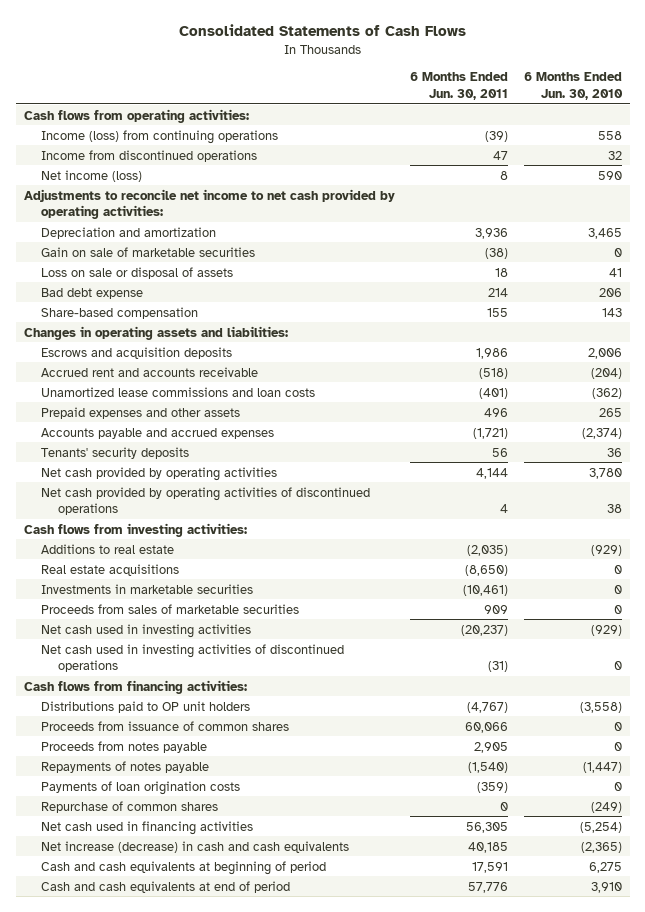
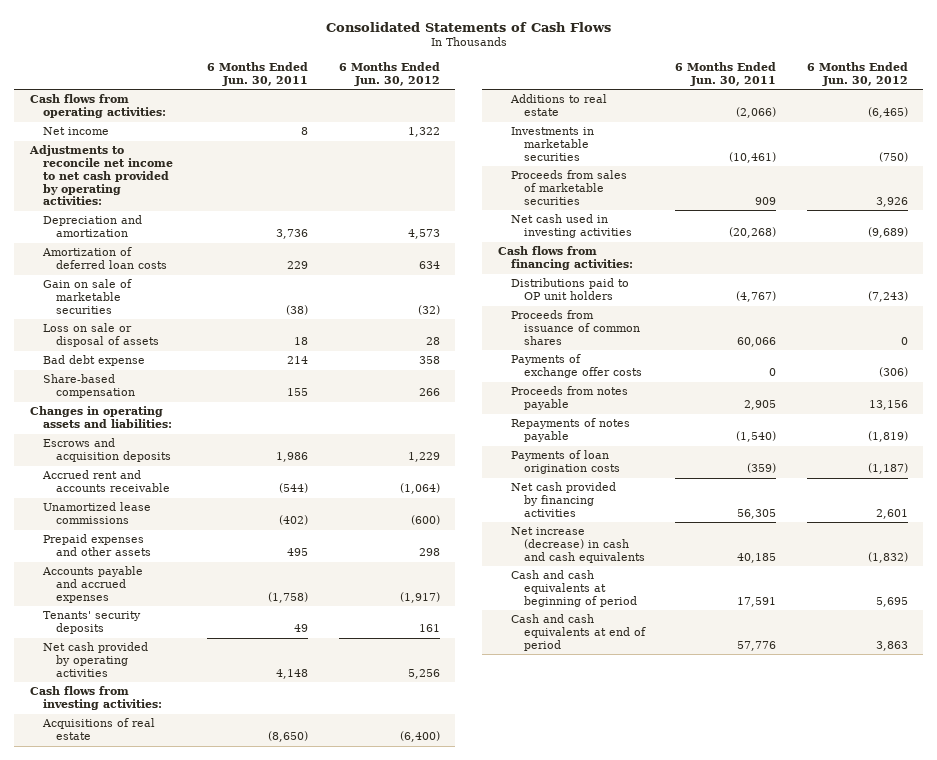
- | 6 Months Ended Jun. 30, 2011 | 6 Months Ended Jun. 30, 2010
+ | 6 Months Ended Jun. 30, 2011 | 6 Months Ended Jun. 30, 2012
- Income (loss) from continuing operations | (39) | 558
- Income from discontinued operations | 47 | 32
- Net income (loss) | 8 | 590
+ Net income | 8 | 1,322
- Depreciation and amortization | 3,936 | 3,465
+ Depreciation and amortization | 3,736 | 4,573
+ Amortization of deferred loan costs | 229 | 634
- Accrued rent and accounts receivable | (518) | (204)
- Unamortized lease commissions and loan costs | (401) | (362)
- Prepaid expenses and other assets | 496 | 265
- Accounts payable and accrued expenses | (1,721) | (2,374)
- Tenants' security deposits | 56 | 36
- Net cash provided by operating activities | 4,144 | 3,780
- Net cash provided by operating activities of discontinued operations | 4 | 38
+ Accrued rent and accounts receivable | (544) | (1,064)
+ Unamortized lease commissions | (402) | (600)
+ Prepaid expenses and other assets | 495 | 298
+ Accounts payable and accrued expenses | (1,758) | (1,917)
+ Tenants' security deposits | 49 | 161
+ Net cash provided by operating activities | 4,148 | 5,256
- Additions to real estate | (2,035) | (929)
- Real estate acquisitions | (8,650) | 0
+ Acquisitions of real estate | (8,650) | (6,400)
+ Additions to real estate | (2,066) | (6,465)
- Net cash used in investing activities | (20,237) | (929)
- Net cash used in investing activities of discontinued operations | (31) | 0
+ Net cash used in investing activities | (20,268) | (9,689)
+ Payments of exchange offer costs | 0 | (306)
- Repurchase of common shares | 0 | (249)
- Net cash used in financing activities | 56,305 | (5,254)
+ Net cash provided by financing activities | 56,305 | 2,601

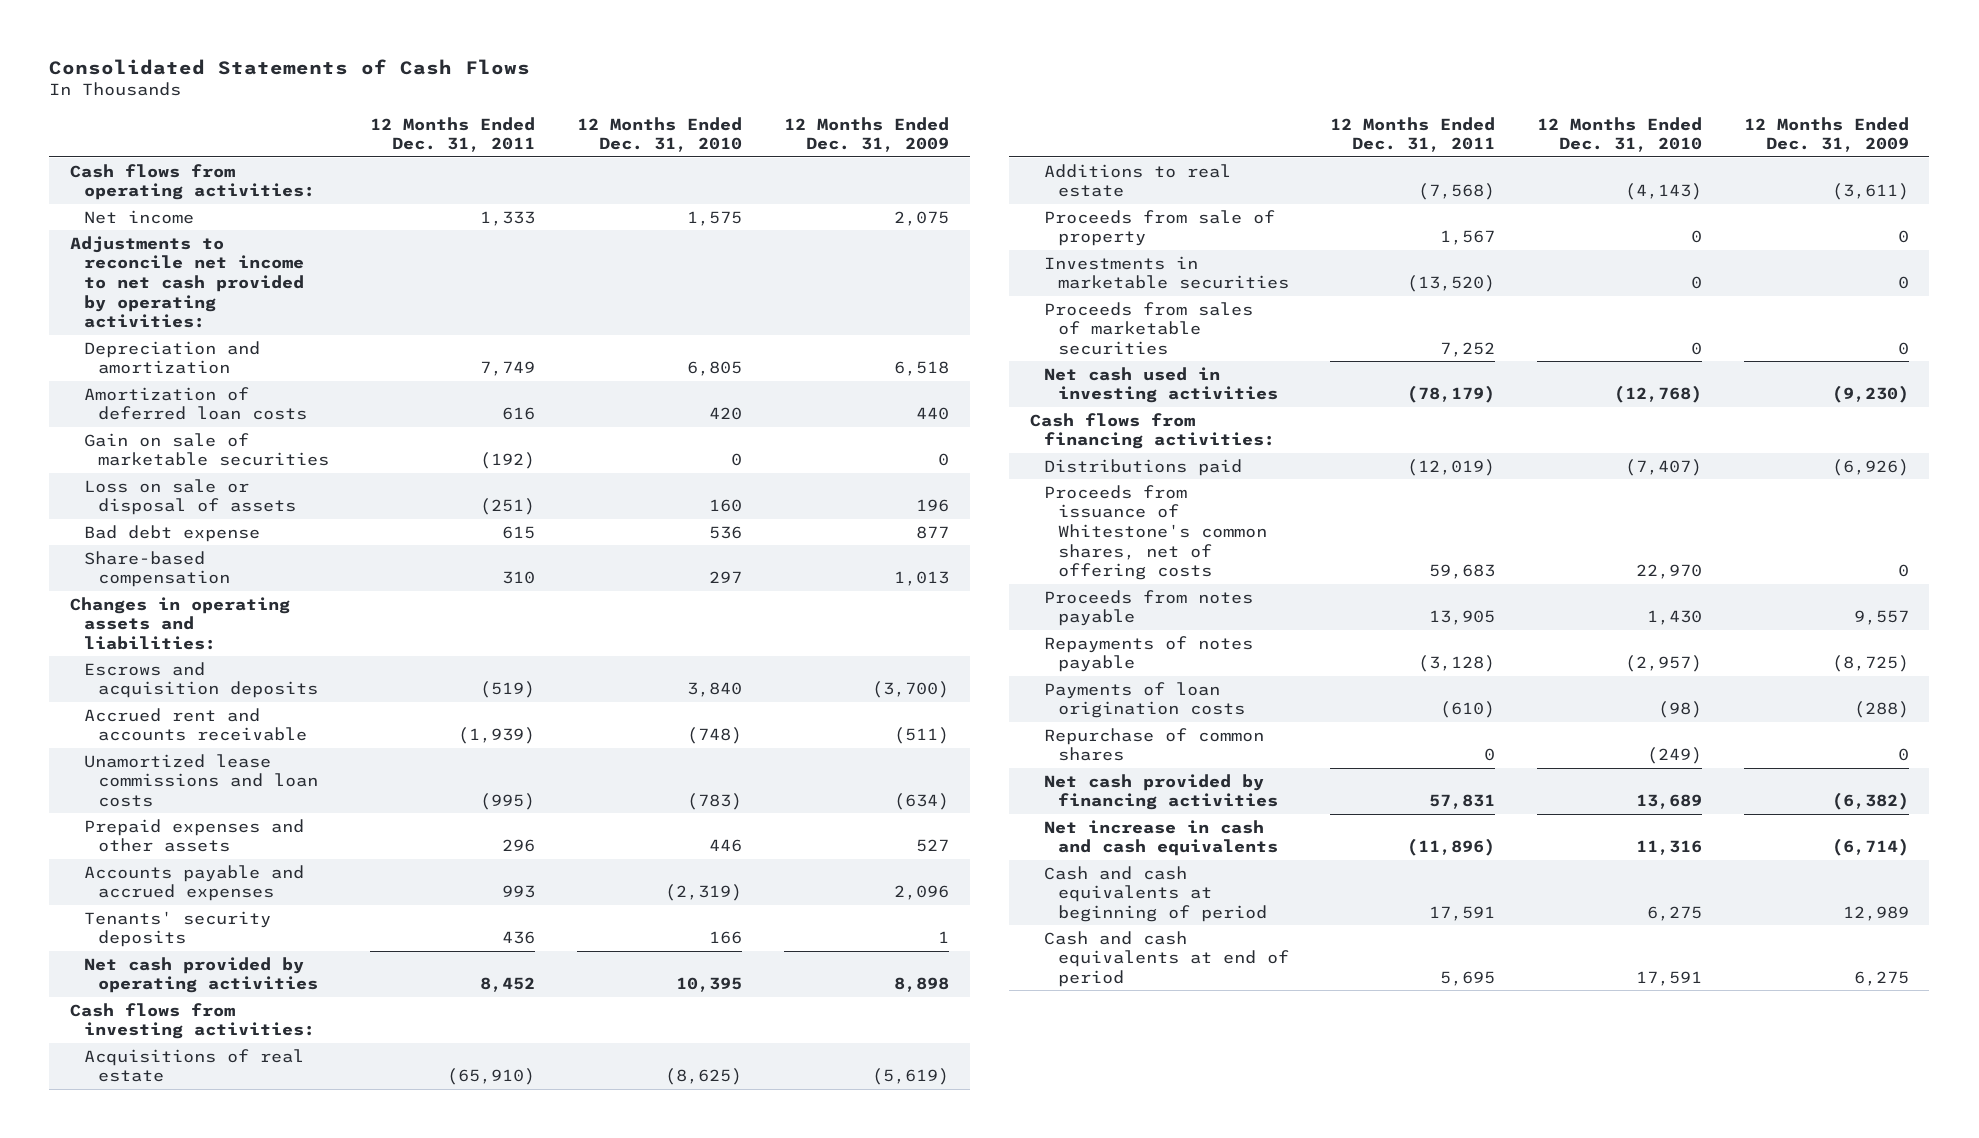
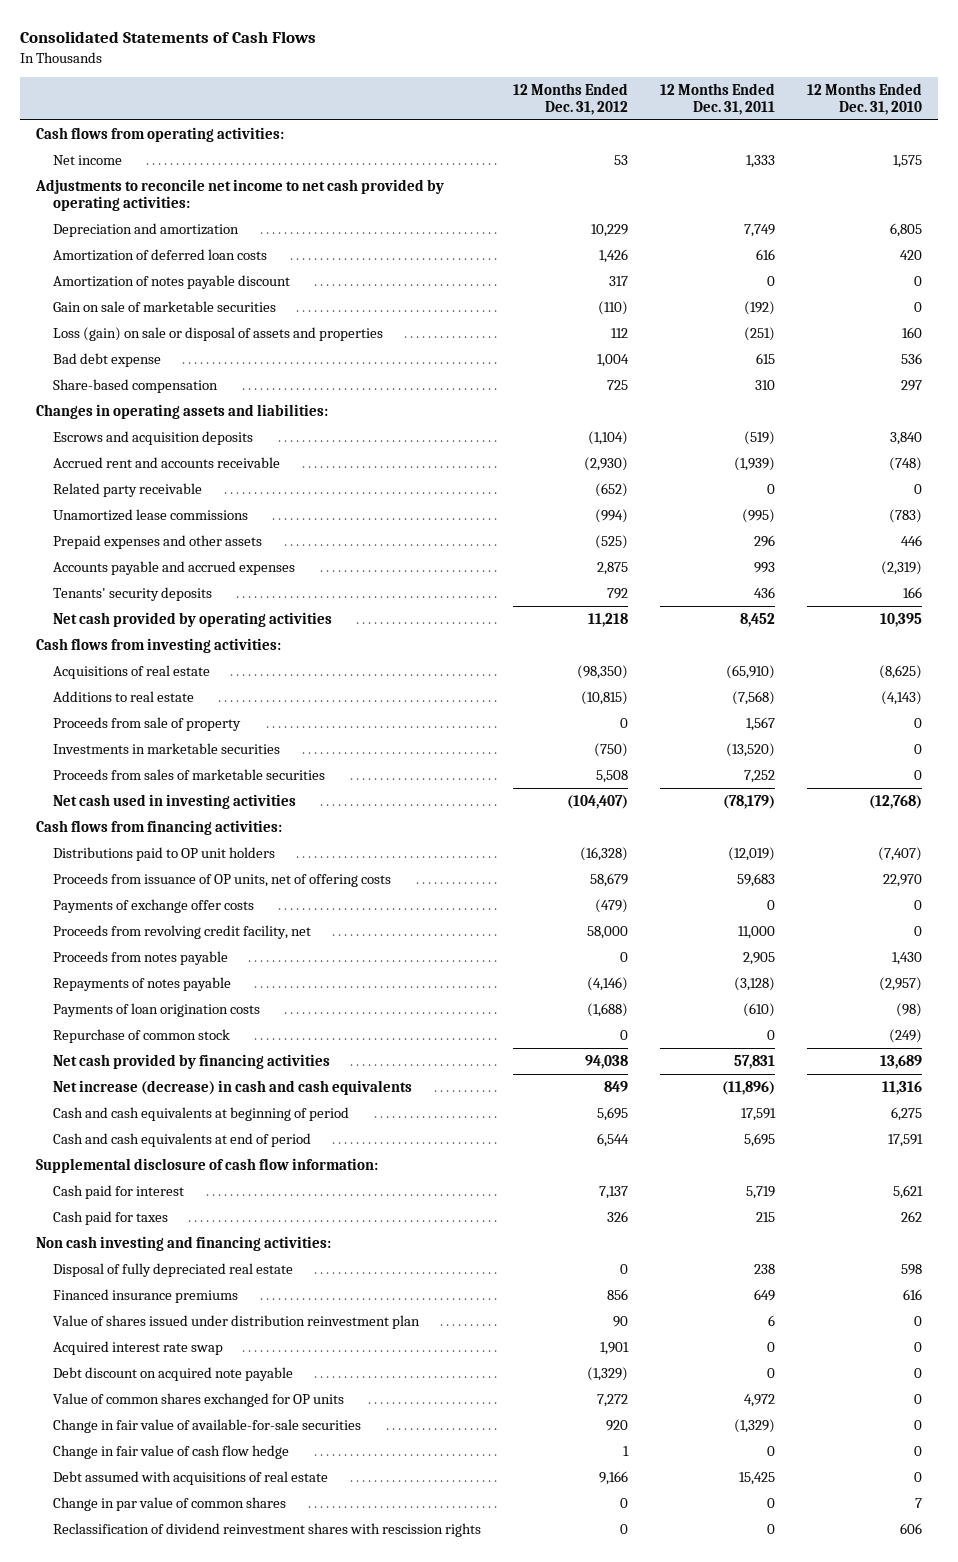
- | 12 Months Ended Dec. 31, 2011 | 12 Months Ended Dec. 31, 2010 | 12 Months Ended Dec. 31, 2009
+ | 12 Months Ended Dec. 31, 2012 | 12 Months Ended Dec. 31, 2011 | 12 Months Ended Dec. 31, 2010
+ Amortization of notes payable discount | 317 | 0 | 0
- Loss on sale or disposal of assets | (251) | 160 | 196
+ Loss (gain) on sale or disposal of assets and properties | 112 | (251) | 160
- Unamortized lease commissions and loan costs | (995) | (783) | (634)
+ Related party receivable | (652) | 0 | 0
+ Unamortized lease commissions | (994) | (995) | (783)
- Distributions paid | (12,019) | (7,407) | (6,926)
- Proceeds from issuance of Whitestone's common shares, net of offering costs | 59,683 | 22,970 | 0
- Proceeds from notes payable | 13,905 | 1,430 | 9,557
+ Distributions paid to OP unit holders | (16,328) | (12,019) | (7,407)
+ Proceeds from issuance of OP units, net of offering costs | 58,679 | 59,683 | 22,970
+ Payments of exchange offer costs | (479) | 0 | 0
+ Proceeds from revolving credit facility, net | 58,000 | 11,000 | 0
+ Proceeds from notes payable | 0 | 2,905 | 1,430
- Repurchase of common shares | 0 | (249) | 0
+ Repurchase of common stock | 0 | 0 | (249)
- Net increase in cash and cash equivalents | (11,896) | 11,316 | (6,714)
+ Net increase (decrease) in cash and cash equivalents | 849 | (11,896) | 11,316
+ Supplemental disclosure of cash flow information:
+ Cash paid for interest | 7,137 | 5,719 | 5,621
+ Cash paid for taxes | 326 | 215 | 262
+ Non cash investing and financing activities:
+ Disposal of fully depreciated real estate | 0 | 238 | 598
+ Financed insurance premiums | 856 | 649 | 616
+ Value of shares issued under distribution reinvestment plan | 90 | 6 | 0
+ Acquired interest rate swap | 1,901 | 0 | 0
+ Debt discount on acquired note payable | (1,329) | 0 | 0
+ Value of common shares exchanged for OP units | 7,272 | 4,972 | 0
+ Change in fair value of available-for-sale securities | 920 | (1,329) | 0
+ Change in fair value of cash flow hedge | 1 | 0 | 0
+ Debt assumed with acquisitions of real estate | 9,166 | 15,425 | 0
+ Change in par value of common shares | 0 | 0 | 7
+ Reclassification of dividend reinvestment shares with rescission rights | 0 | 0 | 606

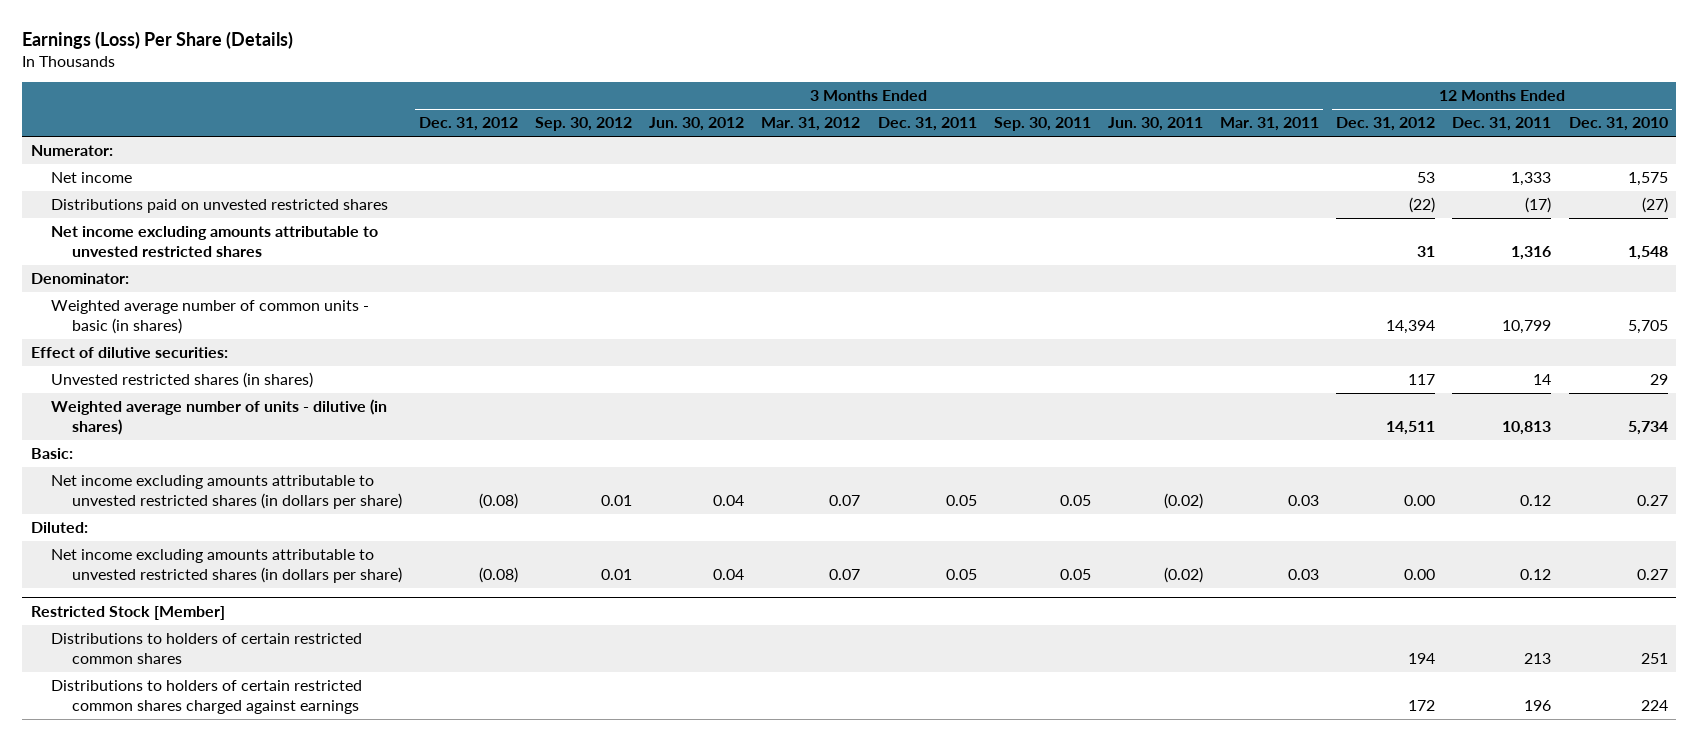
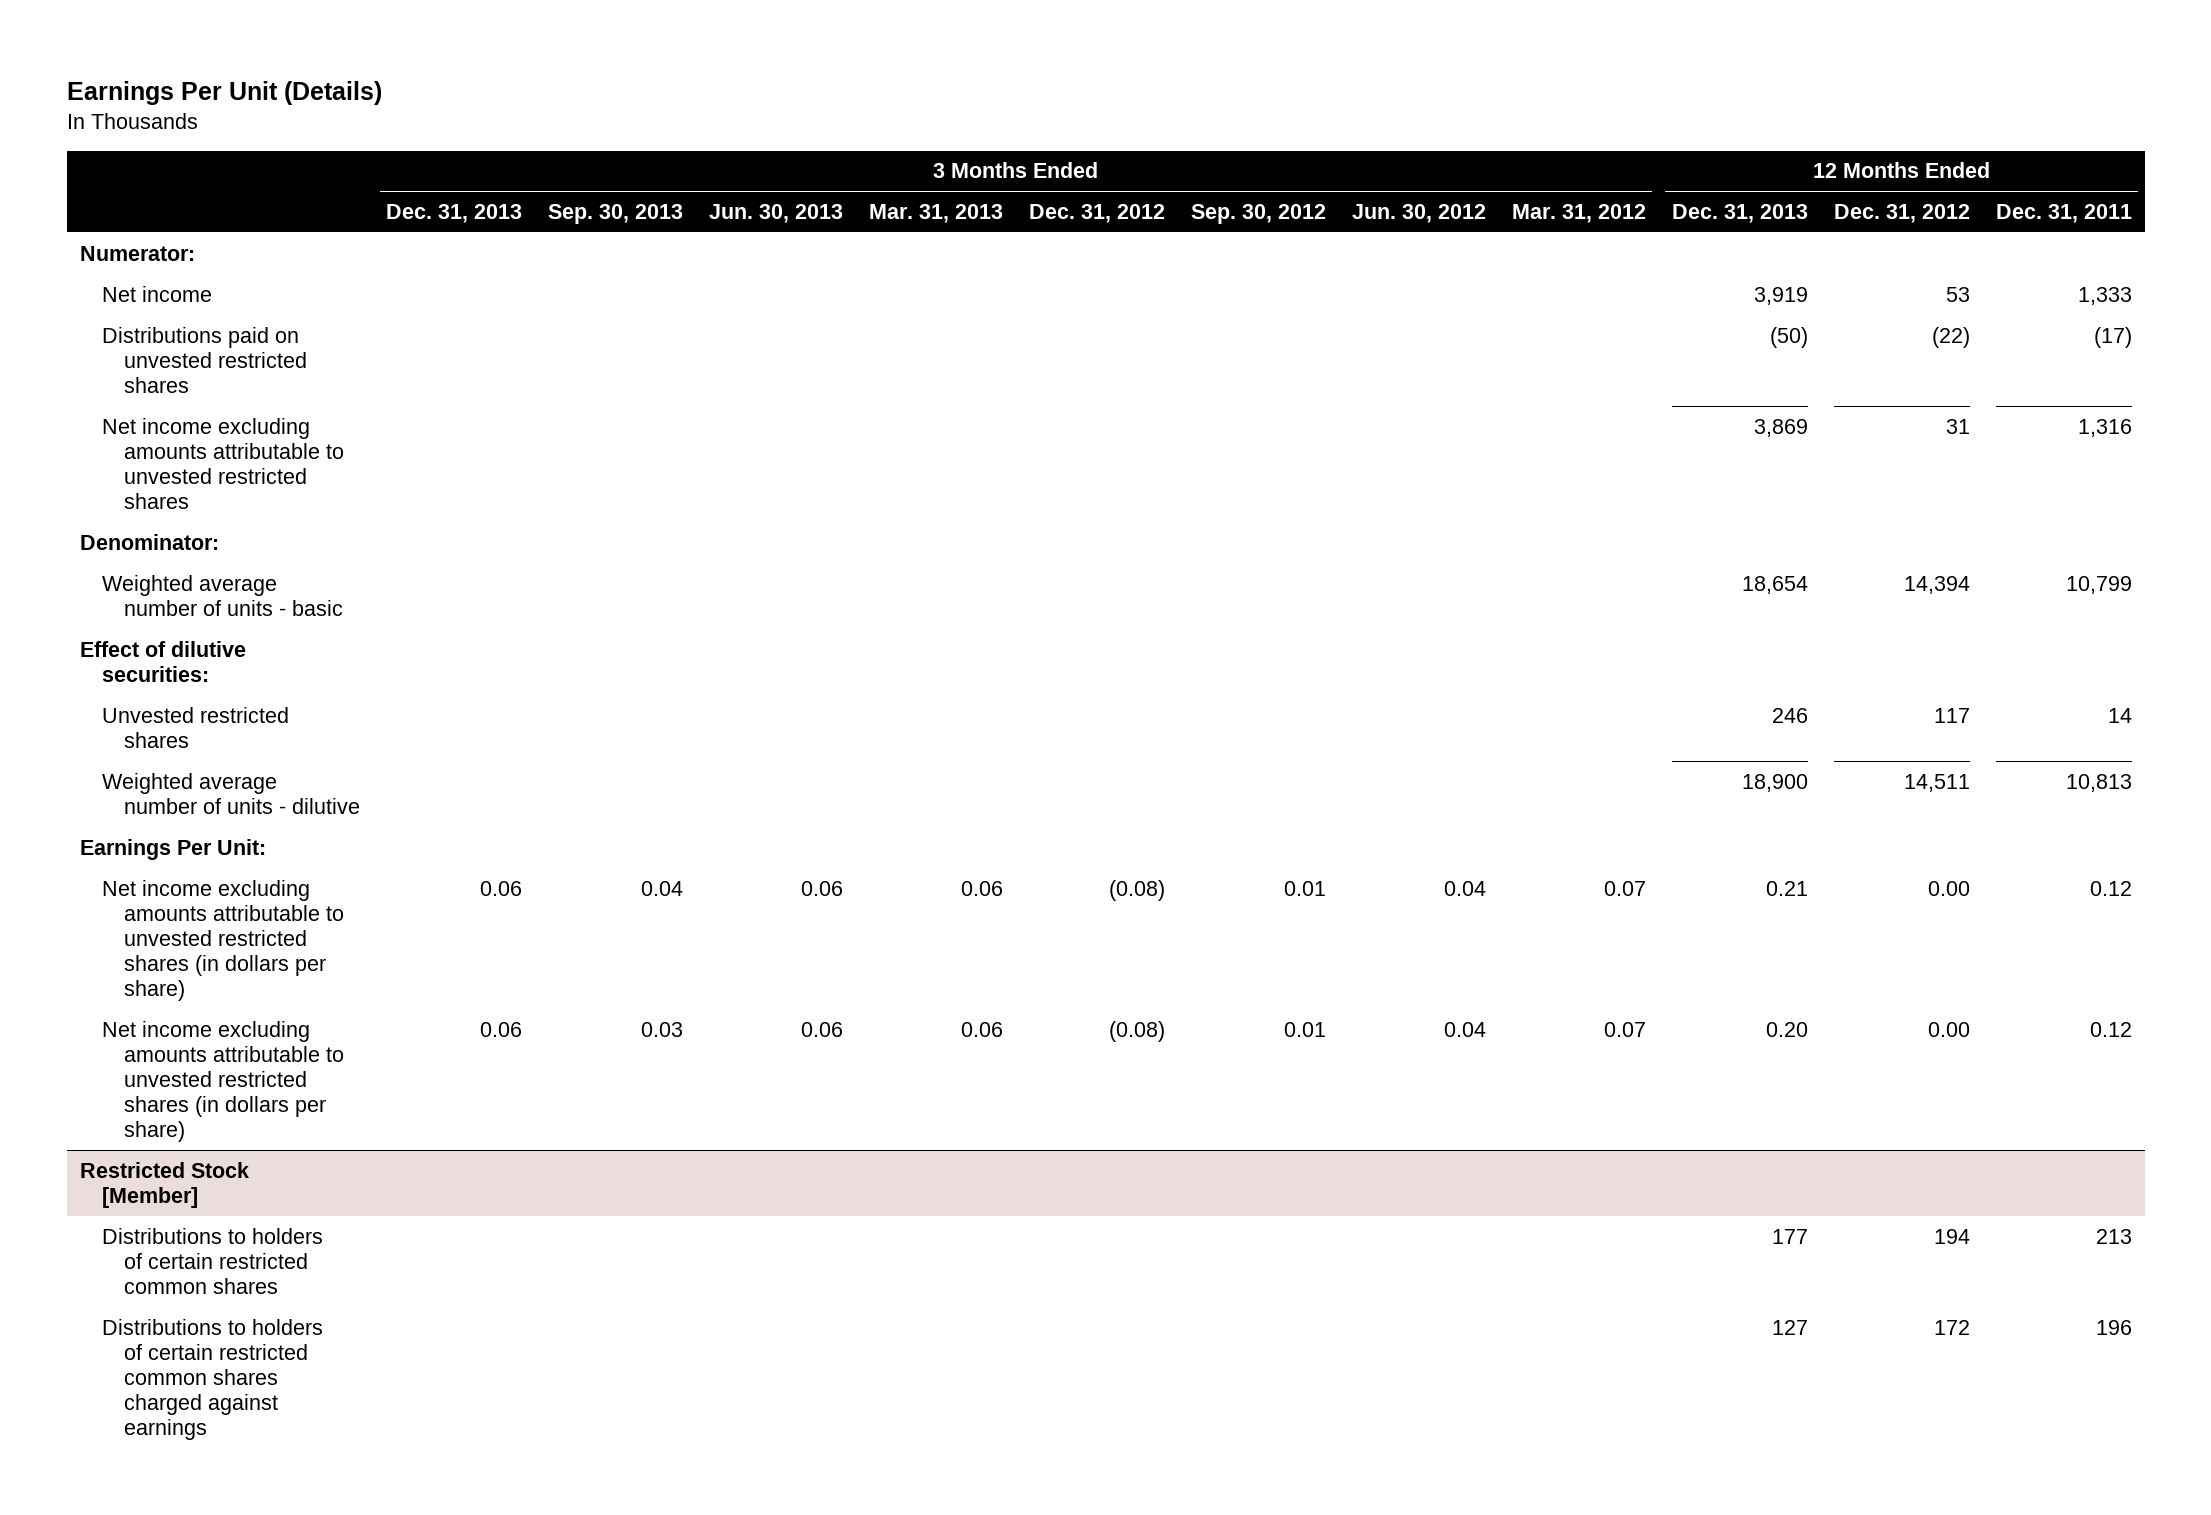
- Earnings (Loss) Per Share (Details)
+ Earnings Per Unit (Details)
- | 3 Months Ended Dec. 31, 2012 | 3 Months Ended Sep. 30, 2012 | 3 Months Ended Jun. 30, 2012 | 3 Months Ended Mar. 31, 2012 | 3 Months Ended Dec. 31, 2011 | 3 Months Ended Sep. 30, 2011 | 3 Months Ended Jun. 30, 2011 | 3 Months Ended Mar. 31, 2011 | 12 Months Ended Dec. 31, 2012 | 12 Months Ended Dec. 31, 2011 | 12 Months Ended Dec. 31, 2010
+ | 3 Months Ended Dec. 31, 2013 | 3 Months Ended Sep. 30, 2013 | 3 Months Ended Jun. 30, 2013 | 3 Months Ended Mar. 31, 2013 | 3 Months Ended Dec. 31, 2012 | 3 Months Ended Sep. 30, 2012 | 3 Months Ended Jun. 30, 2012 | 3 Months Ended Mar. 31, 2012 | 12 Months Ended Dec. 31, 2013 | 12 Months Ended Dec. 31, 2012 | 12 Months Ended Dec. 31, 2011
- Weighted average number of common units - basic (in shares) | | | | | | | | | 14,394 | 10,799 | 5,705
+ Weighted average number of units - basic | | | | | | | | | 18,654 | 14,394 | 10,799
- Unvested restricted shares (in shares) | | | | | | | | | 117 | 14 | 29
- Weighted average number of units - dilutive (in shares) | | | | | | | | | 14,511 | 10,813 | 5,734
- Basic:
+ Unvested restricted shares | | | | | | | | | 246 | 117 | 14
+ Weighted average number of units - dilutive | | | | | | | | | 18,900 | 14,511 | 10,813
+ Earnings Per Unit:
- Diluted:

